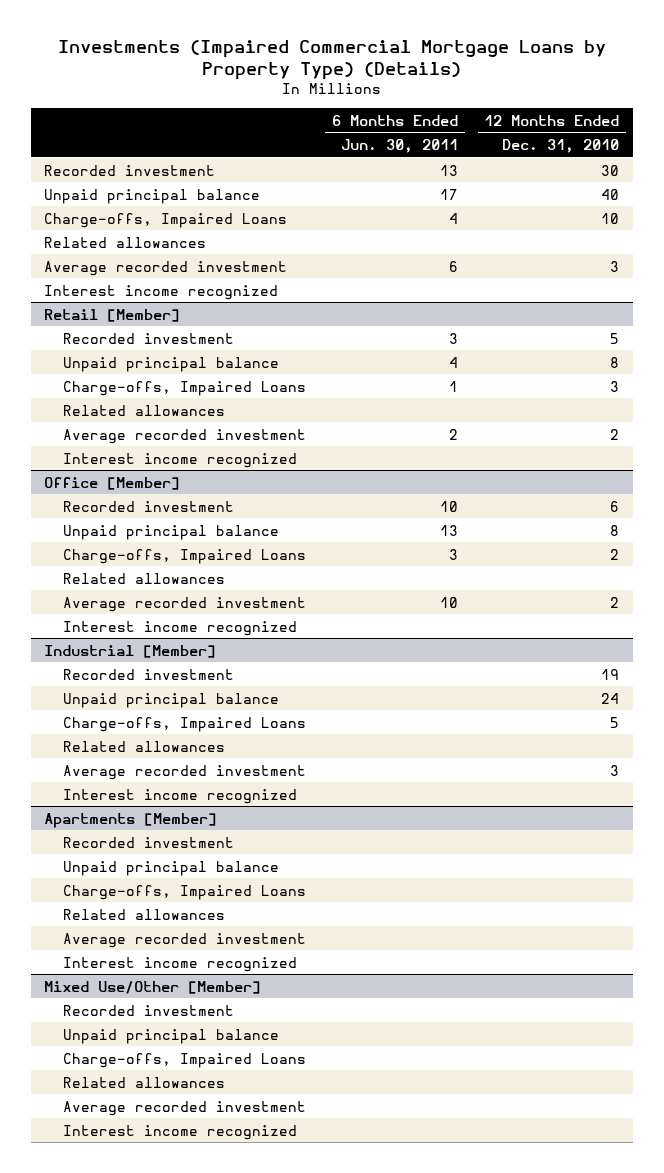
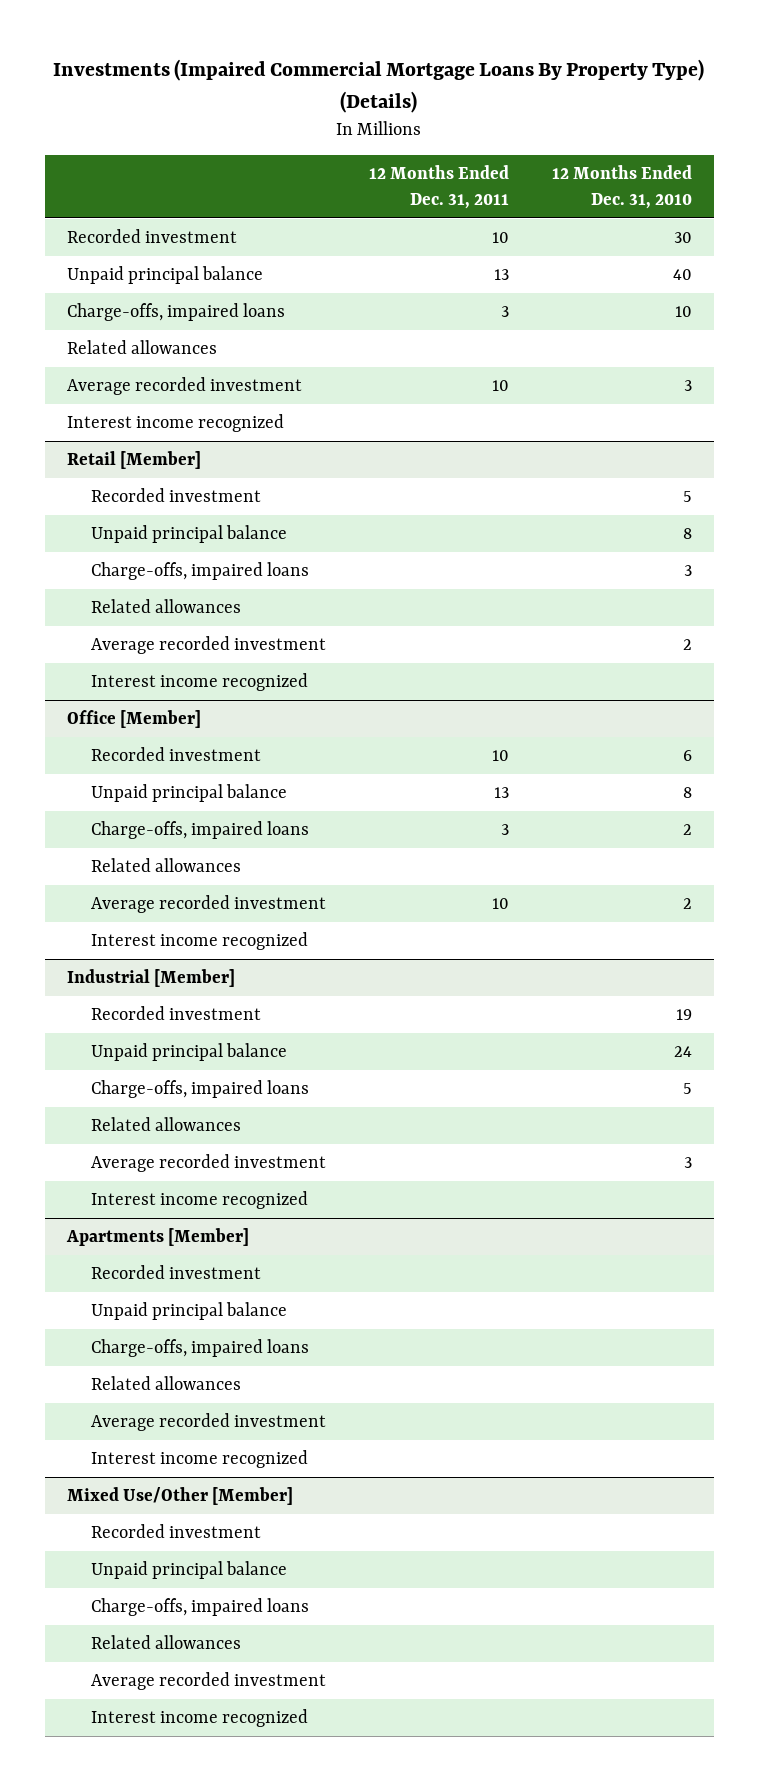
- Investments (Impaired Commercial Mortgage Loans by Property Type) (Details)
+ Investments (Impaired Commercial Mortgage Loans By Property Type) (Details)
- | 6 Months Ended Jun. 30, 2011 | 12 Months Ended Dec. 31, 2010
+ | 12 Months Ended Dec. 31, 2011 | 12 Months Ended Dec. 31, 2010
- Charge-offs, Impaired Loans | 4 | 10
+ Charge-offs, impaired loans | 3 | 10
@ Retail [Member]
- Charge-offs, Impaired Loans | 1 | 3
+ Charge-offs, impaired loans | | 3
@ Office [Member]
- Charge-offs, Impaired Loans | 3 | 2
+ Charge-offs, impaired loans | 3 | 2
@ Industrial [Member]
- Charge-offs, Impaired Loans | | 5
+ Charge-offs, impaired loans | | 5
@ Apartments [Member]
- Charge-offs, Impaired Loans
+ Charge-offs, impaired loans
@ Mixed Use/Other [Member]
- Charge-offs, Impaired Loans
+ Charge-offs, impaired loans

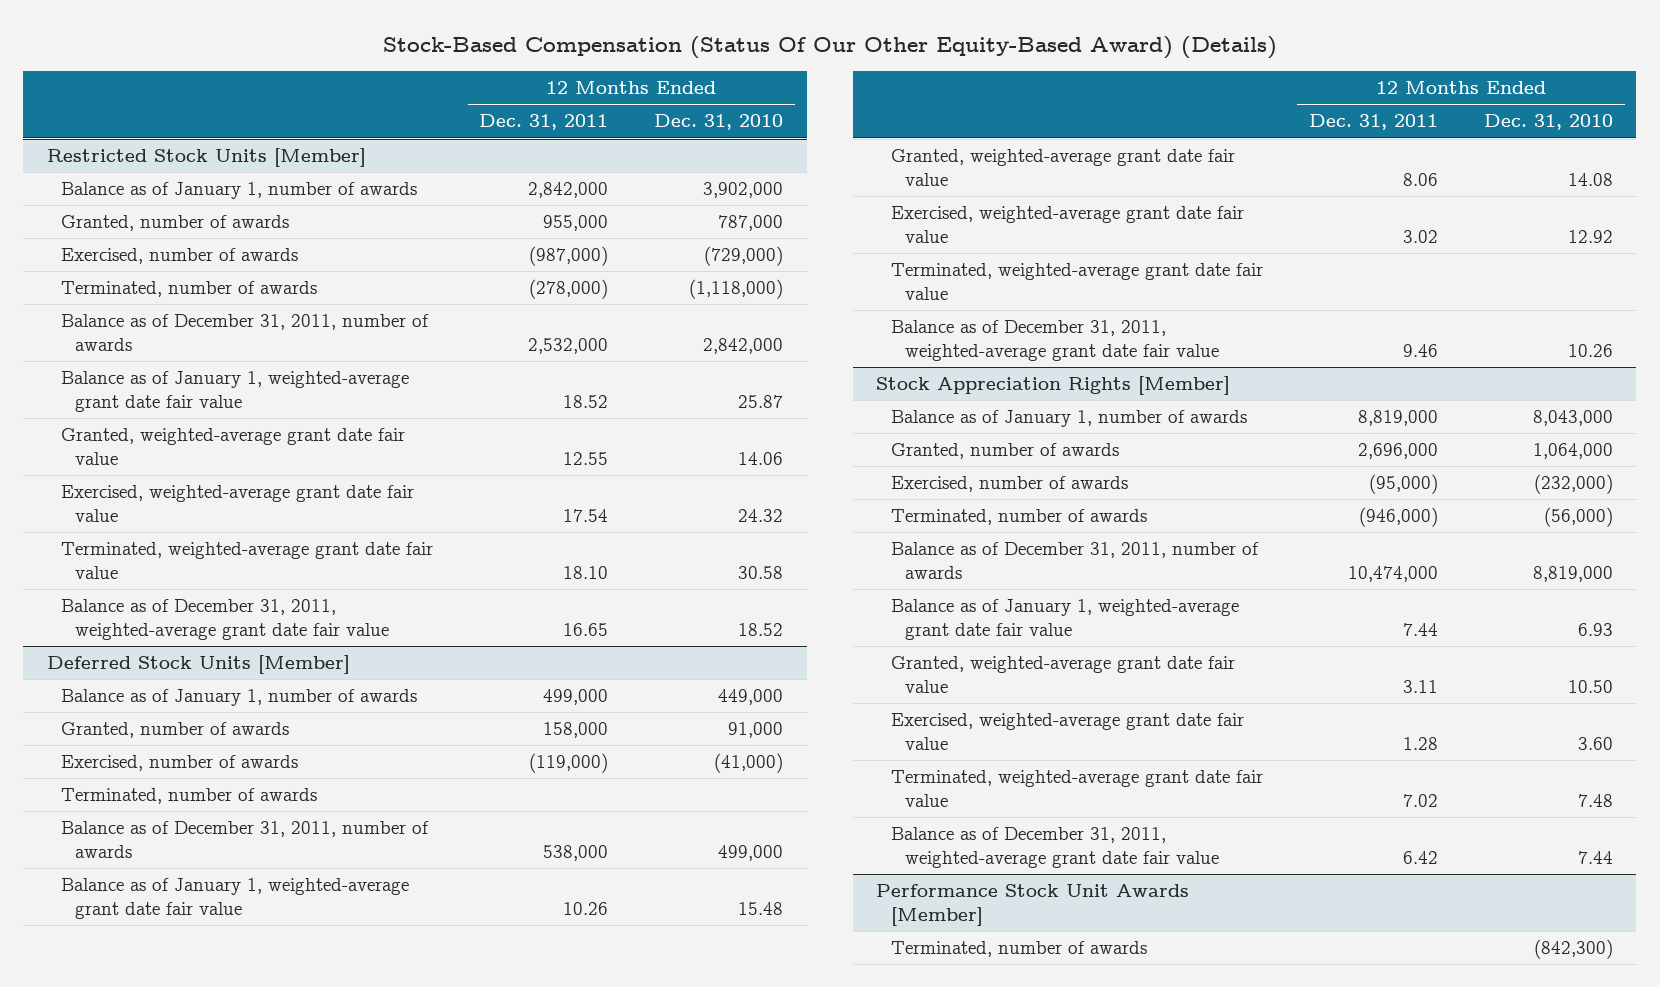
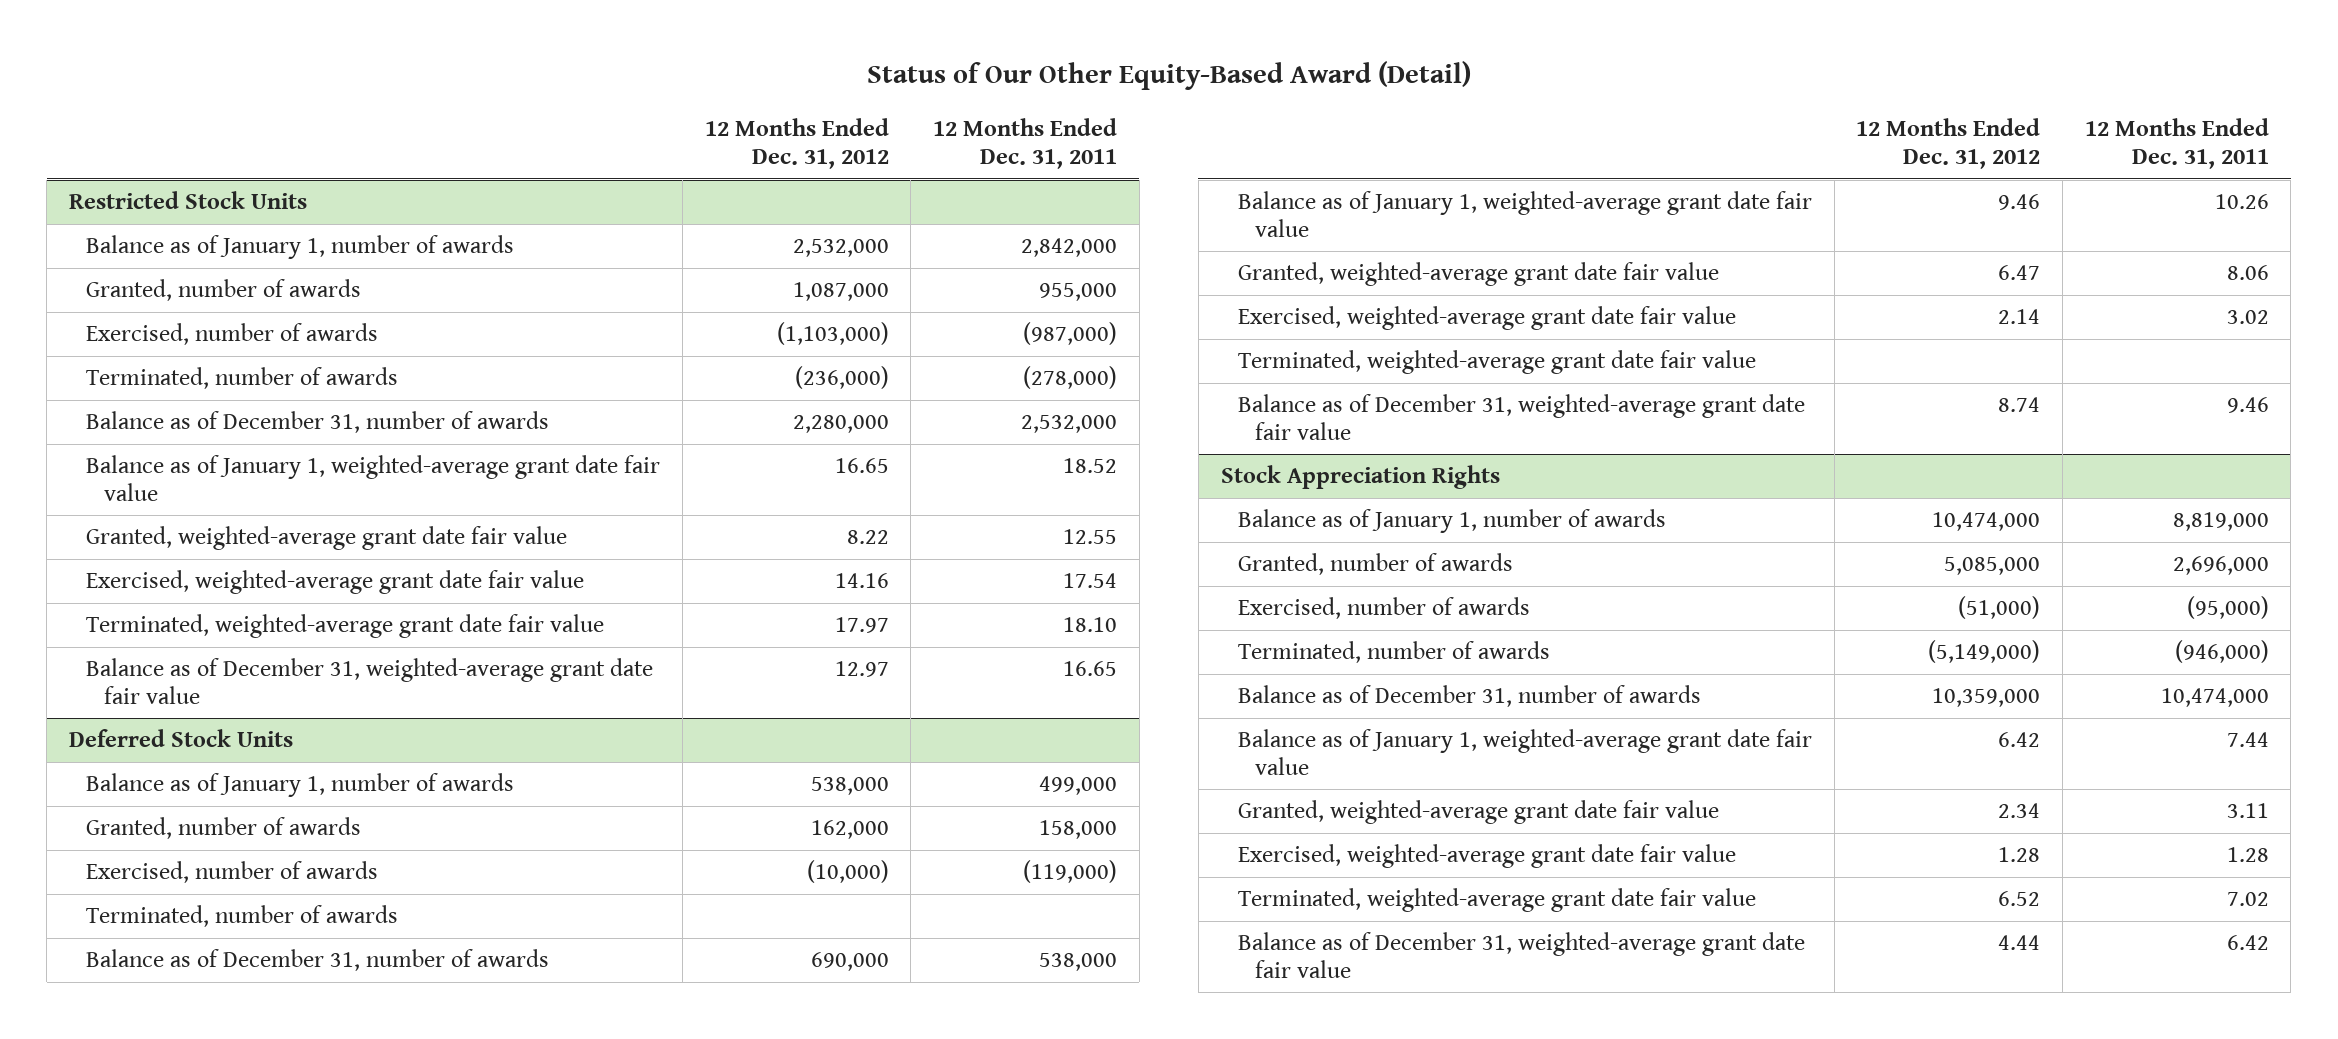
- Stock-Based Compensation (Status Of Our Other Equity-Based Award) (Details)
+ Status of Our Other Equity-Based Award (Detail)
- | 12 Months Ended Dec. 31, 2011 | 12 Months Ended Dec. 31, 2010
+ | 12 Months Ended Dec. 31, 2012 | 12 Months Ended Dec. 31, 2011
- Restricted Stock Units [Member]
+ Restricted Stock Units
- Balance as of December 31, 2011, number of awards | 2,532,000 | 2,842,000
+ Balance as of December 31, number of awards | 2,280,000 | 2,532,000
- Balance as of December 31, 2011, weighted-average grant date fair value | 16.65 | 18.52
- Deferred Stock Units [Member]
+ Balance as of December 31, weighted-average grant date fair value | 12.97 | 16.65
+ Deferred Stock Units
- Balance as of December 31, 2011, number of awards | 538,000 | 499,000
+ Balance as of December 31, number of awards | 690,000 | 538,000
- Balance as of December 31, 2011, weighted-average grant date fair value | 9.46 | 10.26
- Stock Appreciation Rights [Member]
+ Balance as of December 31, weighted-average grant date fair value | 8.74 | 9.46
+ Stock Appreciation Rights
- Balance as of December 31, 2011, number of awards | 10,474,000 | 8,819,000
+ Balance as of December 31, number of awards | 10,359,000 | 10,474,000
- Balance as of December 31, 2011, weighted-average grant date fair value | 6.42 | 7.44
- Performance Stock Unit Awards [Member]
- Terminated, number of awards | | (842,300)
+ Balance as of December 31, weighted-average grant date fair value | 4.44 | 6.42

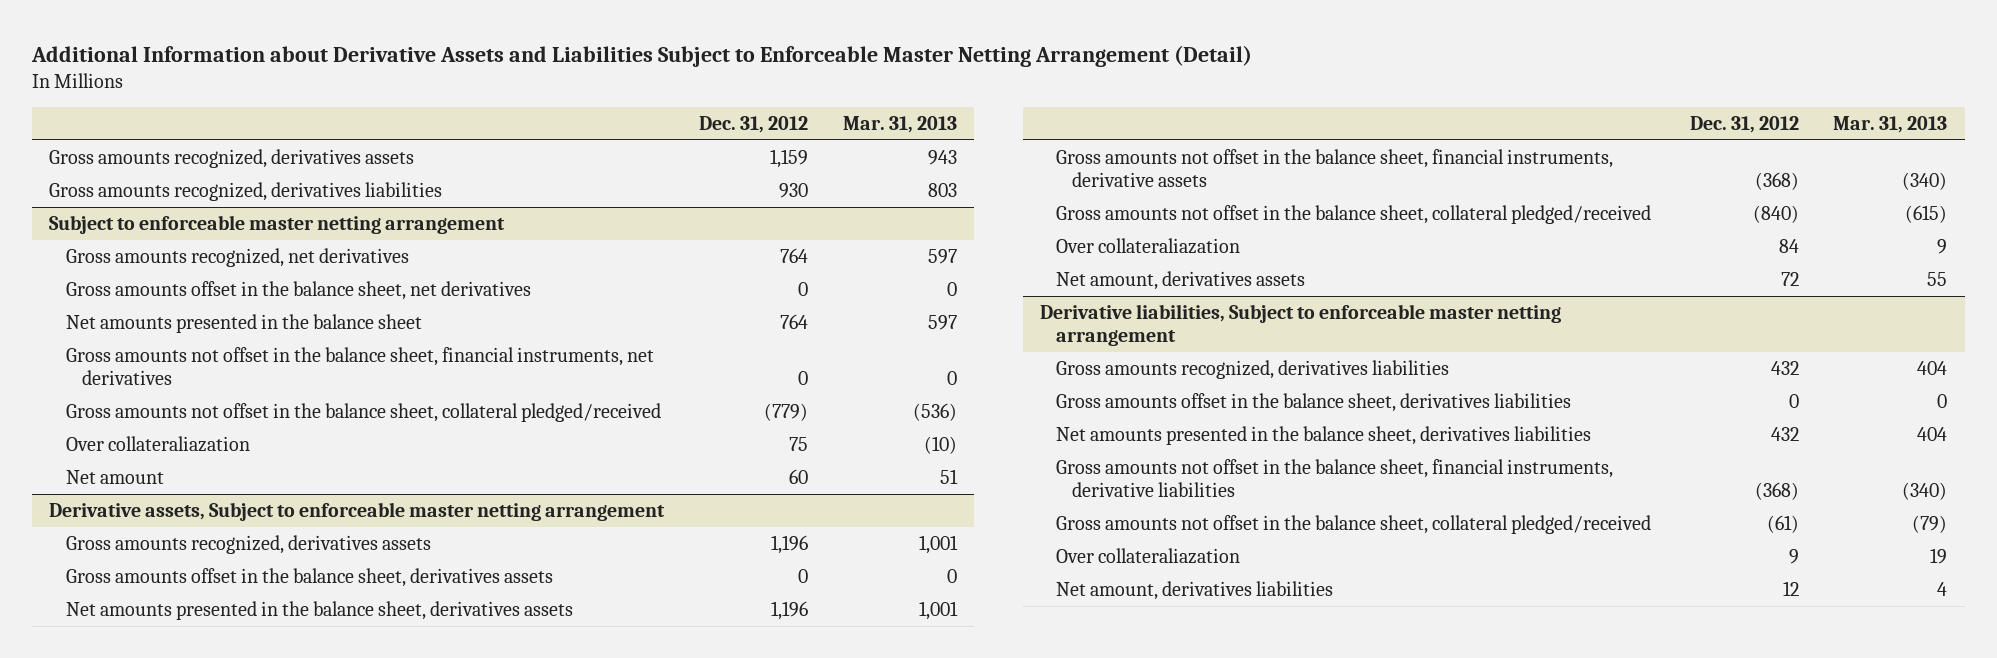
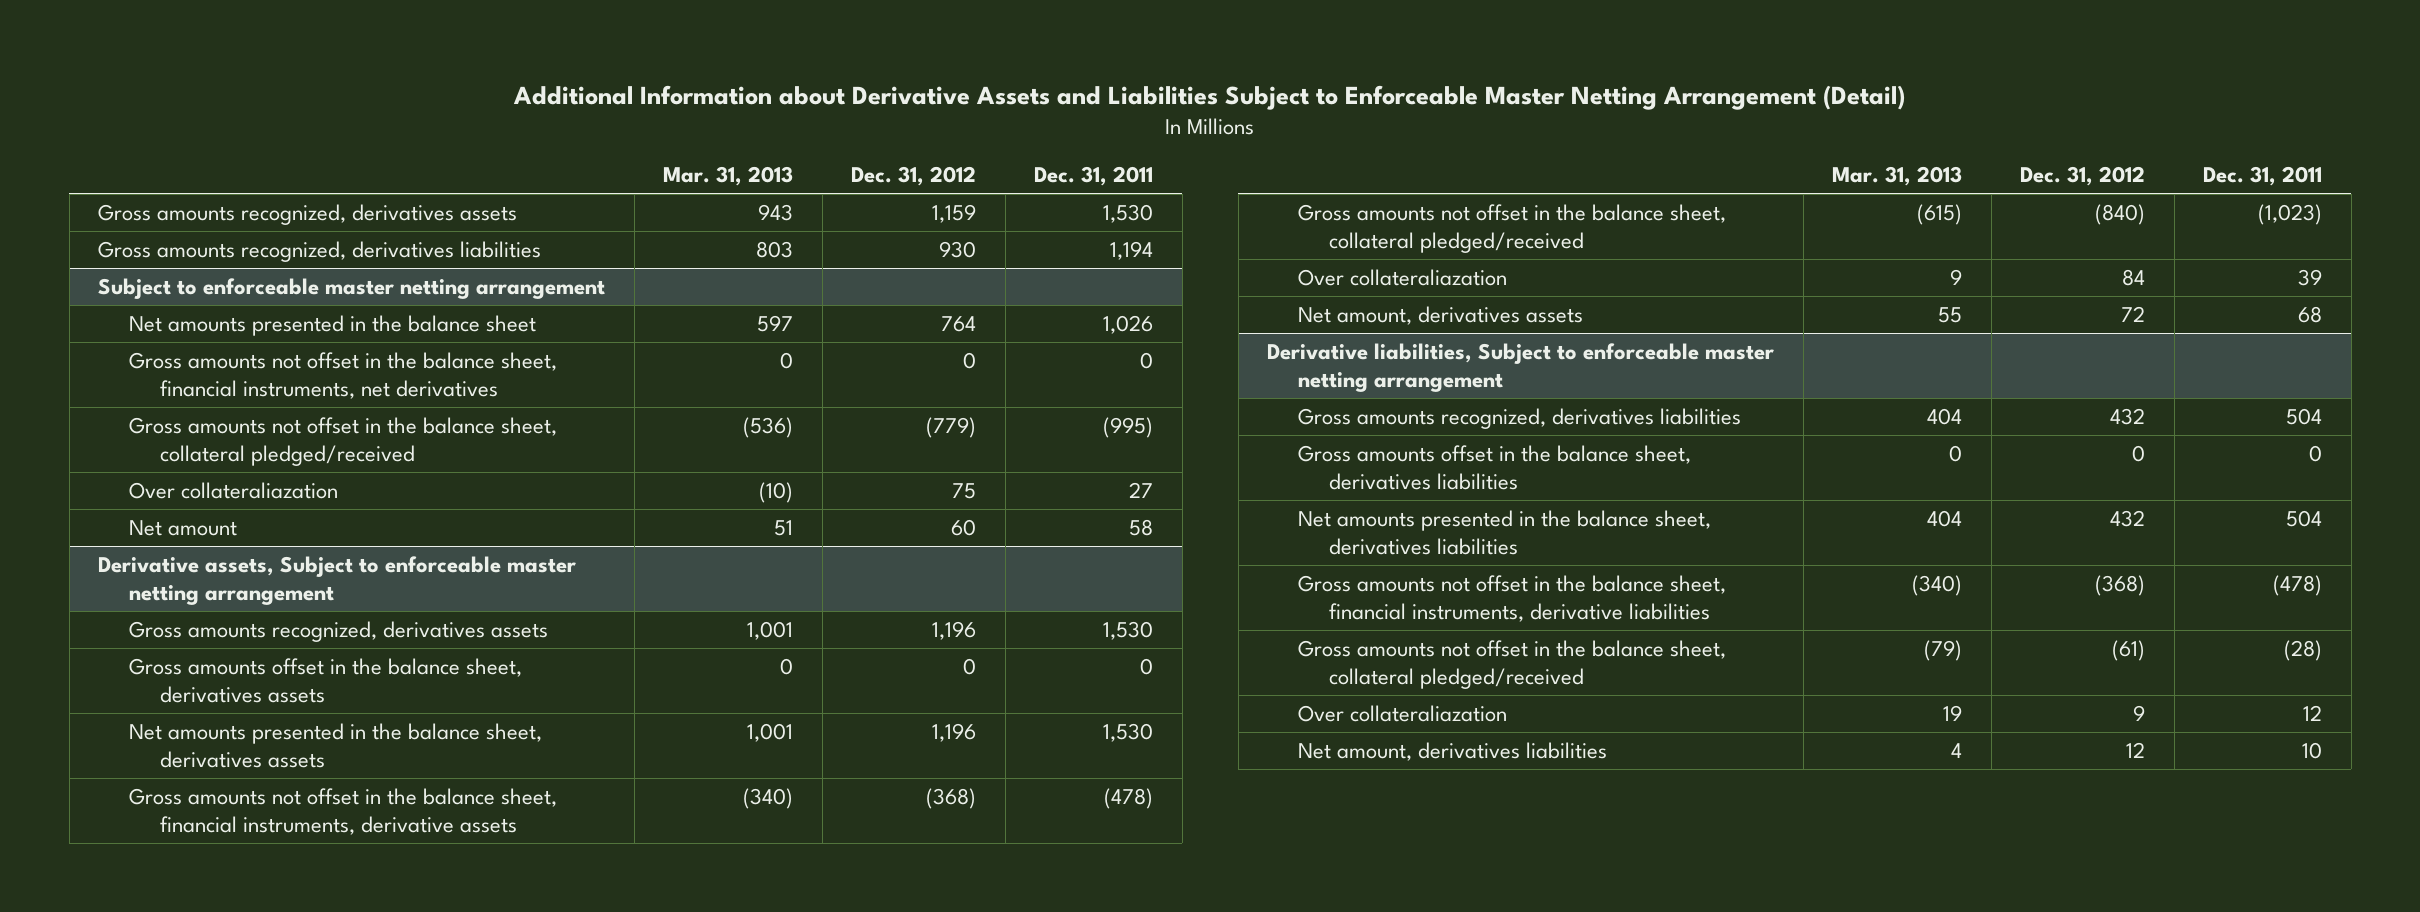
- | Dec. 31, 2012 | Mar. 31, 2013
+ | Mar. 31, 2013 | Dec. 31, 2012 | Dec. 31, 2011
@ Subject to enforceable master netting arrangement
- Gross amounts recognized, net derivatives | 764 | 597
- Gross amounts offset in the balance sheet, net derivatives | 0 | 0

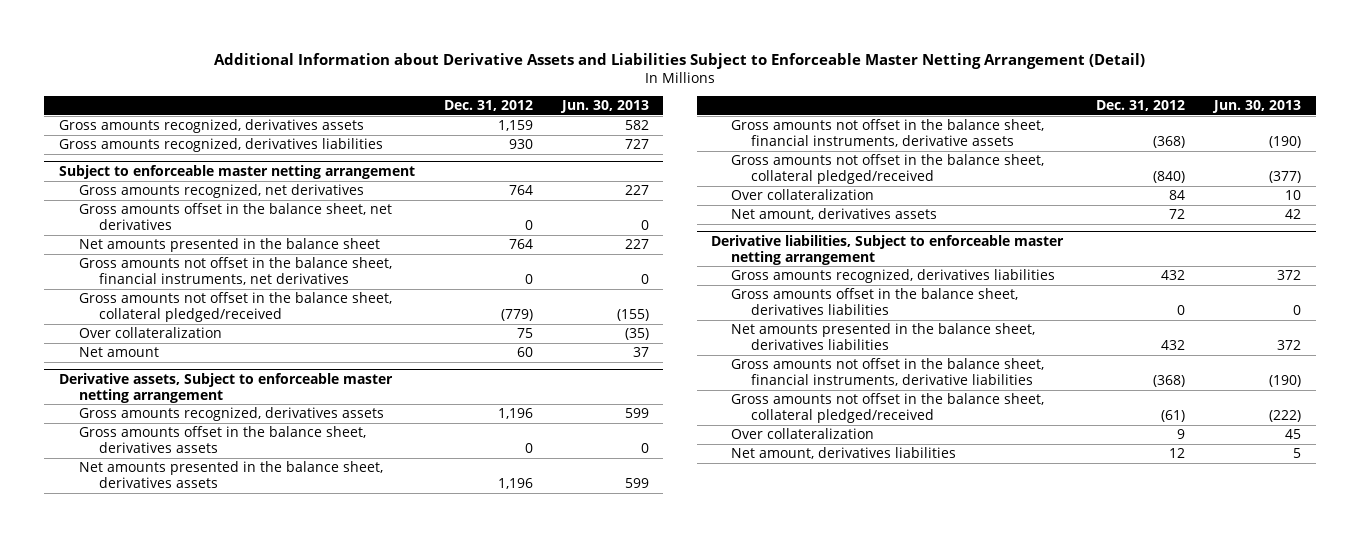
- | Mar. 31, 2013 | Dec. 31, 2012 | Dec. 31, 2011
+ | Dec. 31, 2012 | Jun. 30, 2013
@ Subject to enforceable master netting arrangement
+ Gross amounts recognized, net derivatives | 764 | 227
+ Gross amounts offset in the balance sheet, net derivatives | 0 | 0
- Over collateraliazation | (10) | 75 | 27
+ Over collateralization | 75 | (35)
@ Derivative assets, Subject to enforceable master netting arrangement
- Over collateraliazation | 9 | 84 | 39
+ Over collateralization | 84 | 10
@ Derivative liabilities, Subject to enforceable master netting arrangement
- Over collateraliazation | 19 | 9 | 12
+ Over collateralization | 9 | 45

